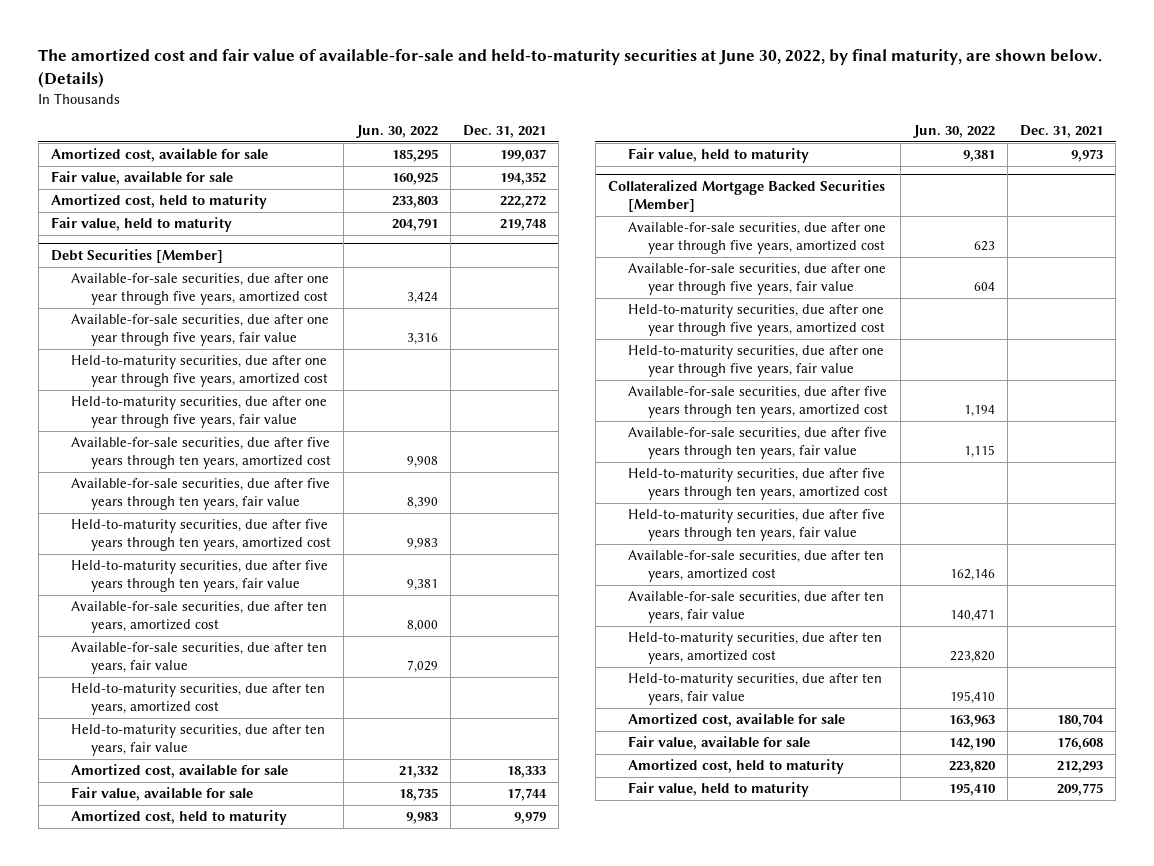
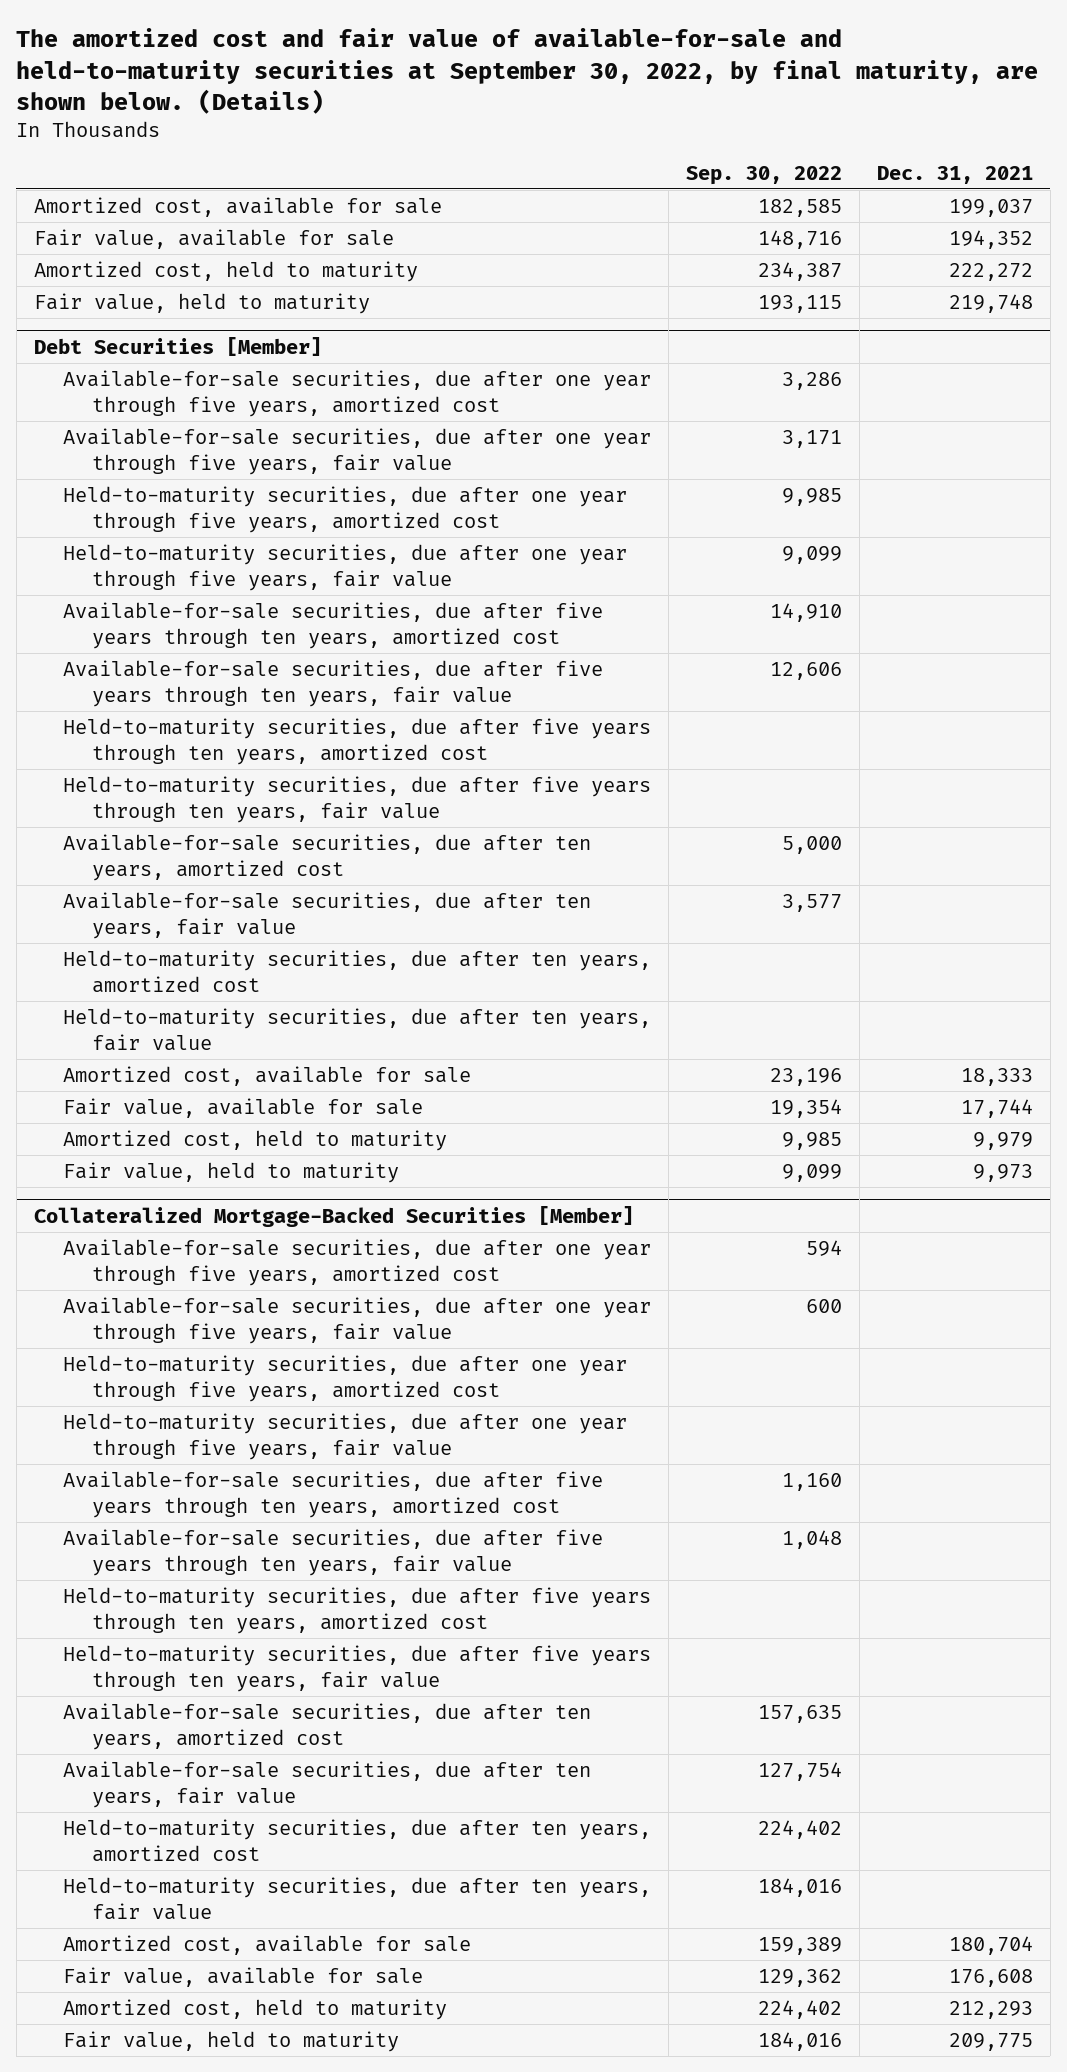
- The amortized cost and fair value of available-for-sale and held-to-maturity securities at June 30, 2022, by final maturity, are shown below. (Details)
+ The amortized cost and fair value of available-for-sale and held-to-maturity securities at September 30, 2022, by final maturity, are shown below. (Details)
- | Jun. 30, 2022 | Dec. 31, 2021
+ | Sep. 30, 2022 | Dec. 31, 2021
- Collateralized Mortgage Backed Securities [Member]
+ Collateralized Mortgage-Backed Securities [Member]

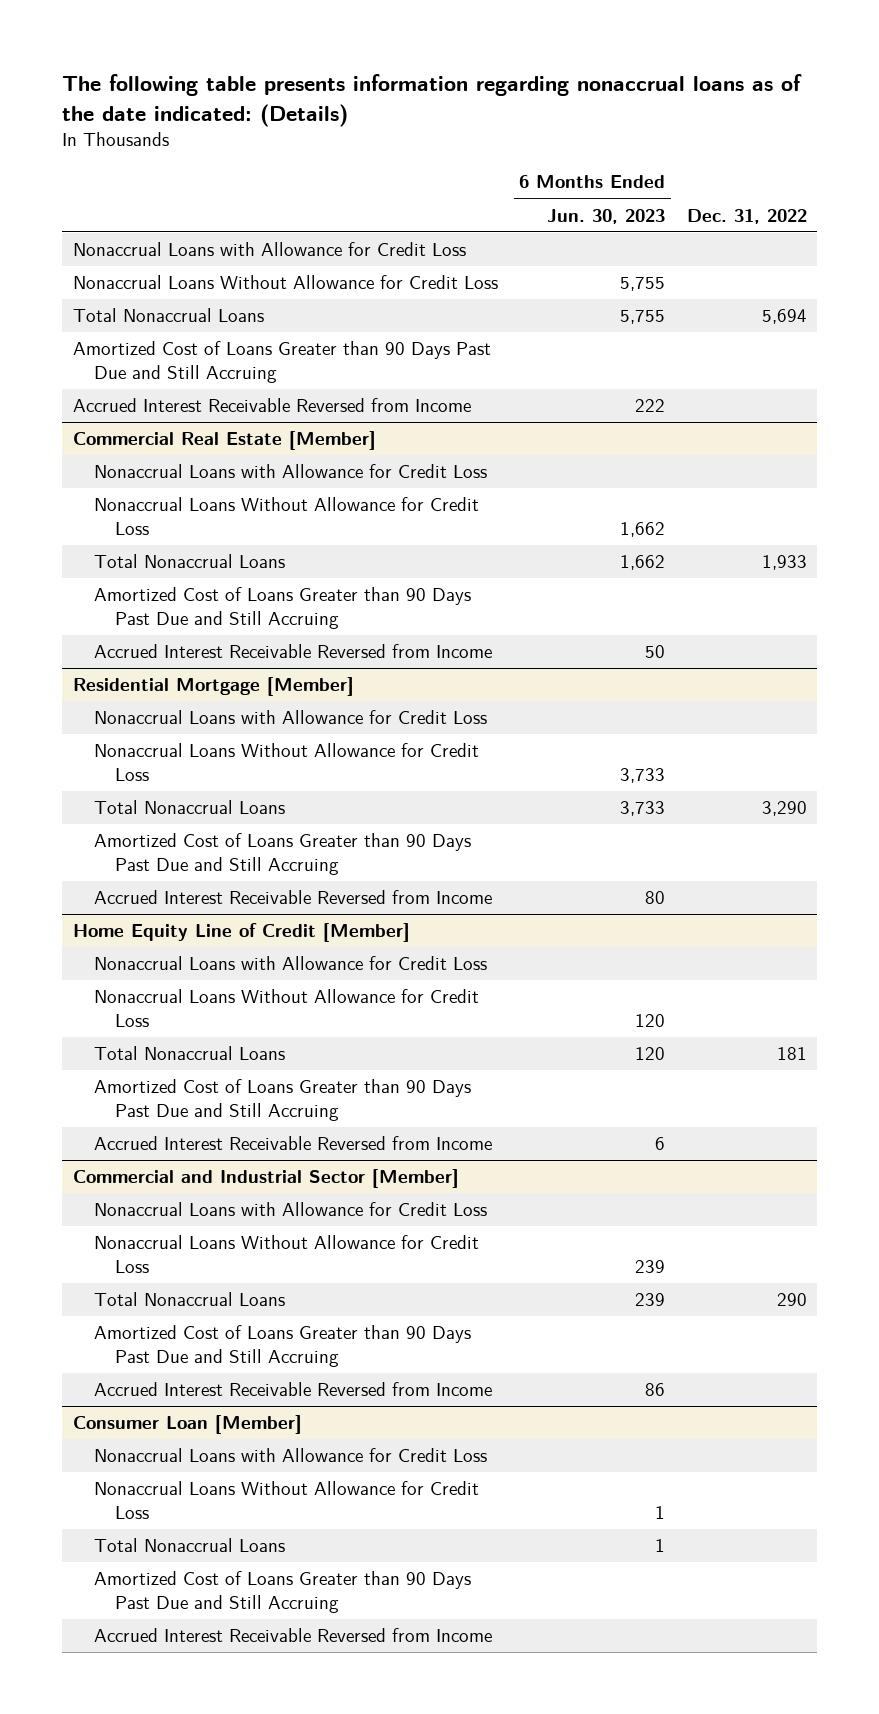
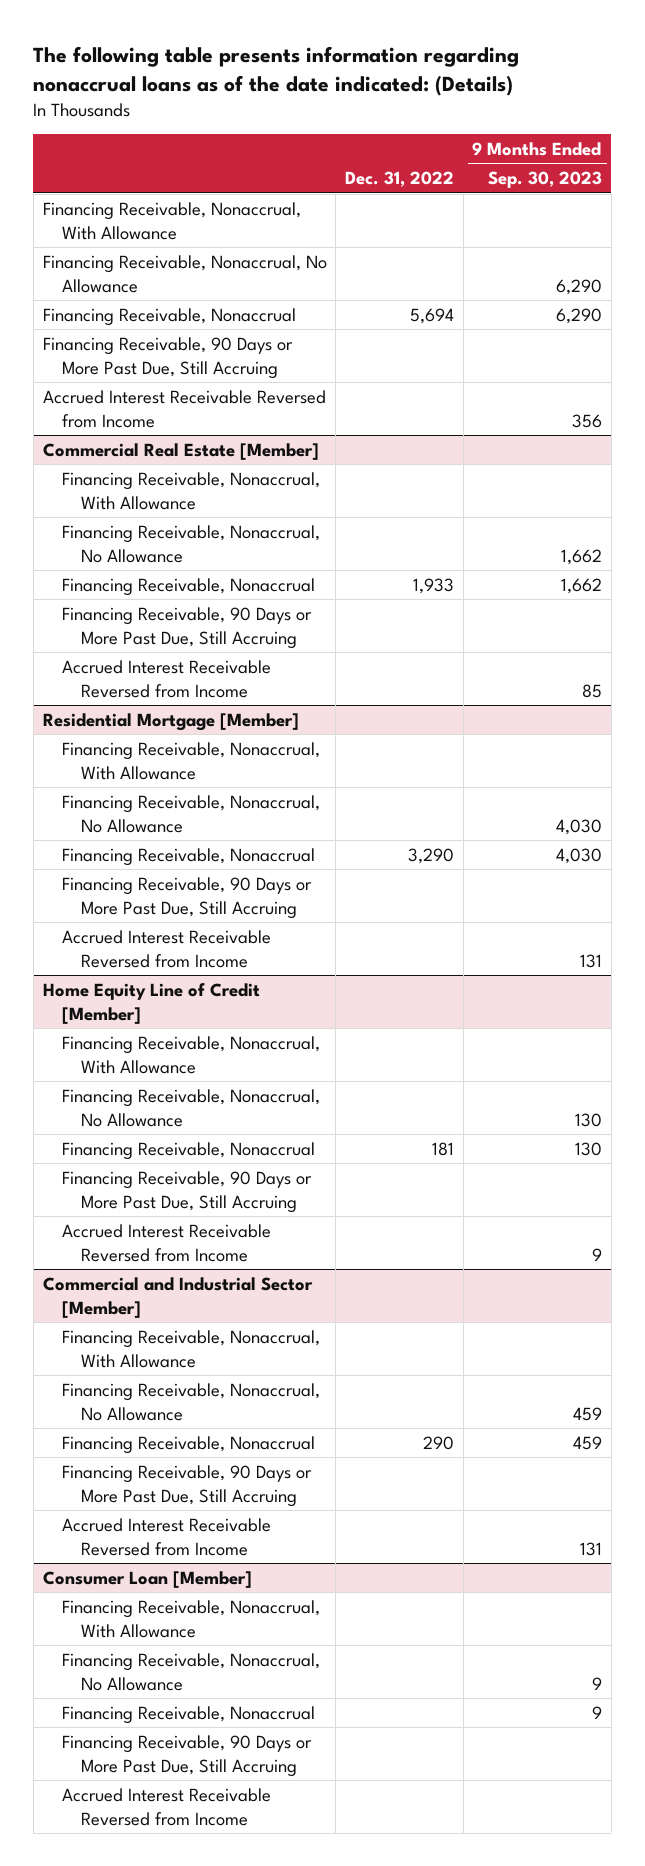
- | 6 Months Ended Jun. 30, 2023 | Dec. 31, 2022
+ | Dec. 31, 2022 | 9 Months Ended Sep. 30, 2023
- Nonaccrual Loans with Allowance for Credit Loss
- Nonaccrual Loans Without Allowance for Credit Loss | 5,755 |
- Total Nonaccrual Loans | 5,755 | 5,694
- Amortized Cost of Loans Greater than 90 Days Past Due and Still Accruing
+ Financing Receivable, Nonaccrual, With Allowance
+ Financing Receivable, Nonaccrual, No Allowance | | 6,290
+ Financing Receivable, Nonaccrual | 5,694 | 6,290
+ Financing Receivable, 90 Days or More Past Due, Still Accruing
@ Commercial Real Estate [Member]
- Nonaccrual Loans with Allowance for Credit Loss
- Nonaccrual Loans Without Allowance for Credit Loss | 1,662 |
- Total Nonaccrual Loans | 1,662 | 1,933
- Amortized Cost of Loans Greater than 90 Days Past Due and Still Accruing
+ Financing Receivable, Nonaccrual, With Allowance
+ Financing Receivable, Nonaccrual, No Allowance | | 1,662
+ Financing Receivable, Nonaccrual | 1,933 | 1,662
+ Financing Receivable, 90 Days or More Past Due, Still Accruing
@ Residential Mortgage [Member]
- Nonaccrual Loans with Allowance for Credit Loss
- Nonaccrual Loans Without Allowance for Credit Loss | 3,733 |
- Total Nonaccrual Loans | 3,733 | 3,290
- Amortized Cost of Loans Greater than 90 Days Past Due and Still Accruing
+ Financing Receivable, Nonaccrual, With Allowance
+ Financing Receivable, Nonaccrual, No Allowance | | 4,030
+ Financing Receivable, Nonaccrual | 3,290 | 4,030
+ Financing Receivable, 90 Days or More Past Due, Still Accruing
@ Home Equity Line of Credit [Member]
- Nonaccrual Loans with Allowance for Credit Loss
- Nonaccrual Loans Without Allowance for Credit Loss | 120 |
- Total Nonaccrual Loans | 120 | 181
- Amortized Cost of Loans Greater than 90 Days Past Due and Still Accruing
+ Financing Receivable, Nonaccrual, With Allowance
+ Financing Receivable, Nonaccrual, No Allowance | | 130
+ Financing Receivable, Nonaccrual | 181 | 130
+ Financing Receivable, 90 Days or More Past Due, Still Accruing
@ Commercial and Industrial Sector [Member]
- Nonaccrual Loans with Allowance for Credit Loss
- Nonaccrual Loans Without Allowance for Credit Loss | 239 |
- Total Nonaccrual Loans | 239 | 290
- Amortized Cost of Loans Greater than 90 Days Past Due and Still Accruing
+ Financing Receivable, Nonaccrual, With Allowance
+ Financing Receivable, Nonaccrual, No Allowance | | 459
+ Financing Receivable, Nonaccrual | 290 | 459
+ Financing Receivable, 90 Days or More Past Due, Still Accruing
@ Consumer Loan [Member]
- Nonaccrual Loans with Allowance for Credit Loss
- Nonaccrual Loans Without Allowance for Credit Loss | 1 |
- Total Nonaccrual Loans | 1 |
- Amortized Cost of Loans Greater than 90 Days Past Due and Still Accruing
+ Financing Receivable, Nonaccrual, With Allowance
+ Financing Receivable, Nonaccrual, No Allowance | | 9
+ Financing Receivable, Nonaccrual | | 9
+ Financing Receivable, 90 Days or More Past Due, Still Accruing

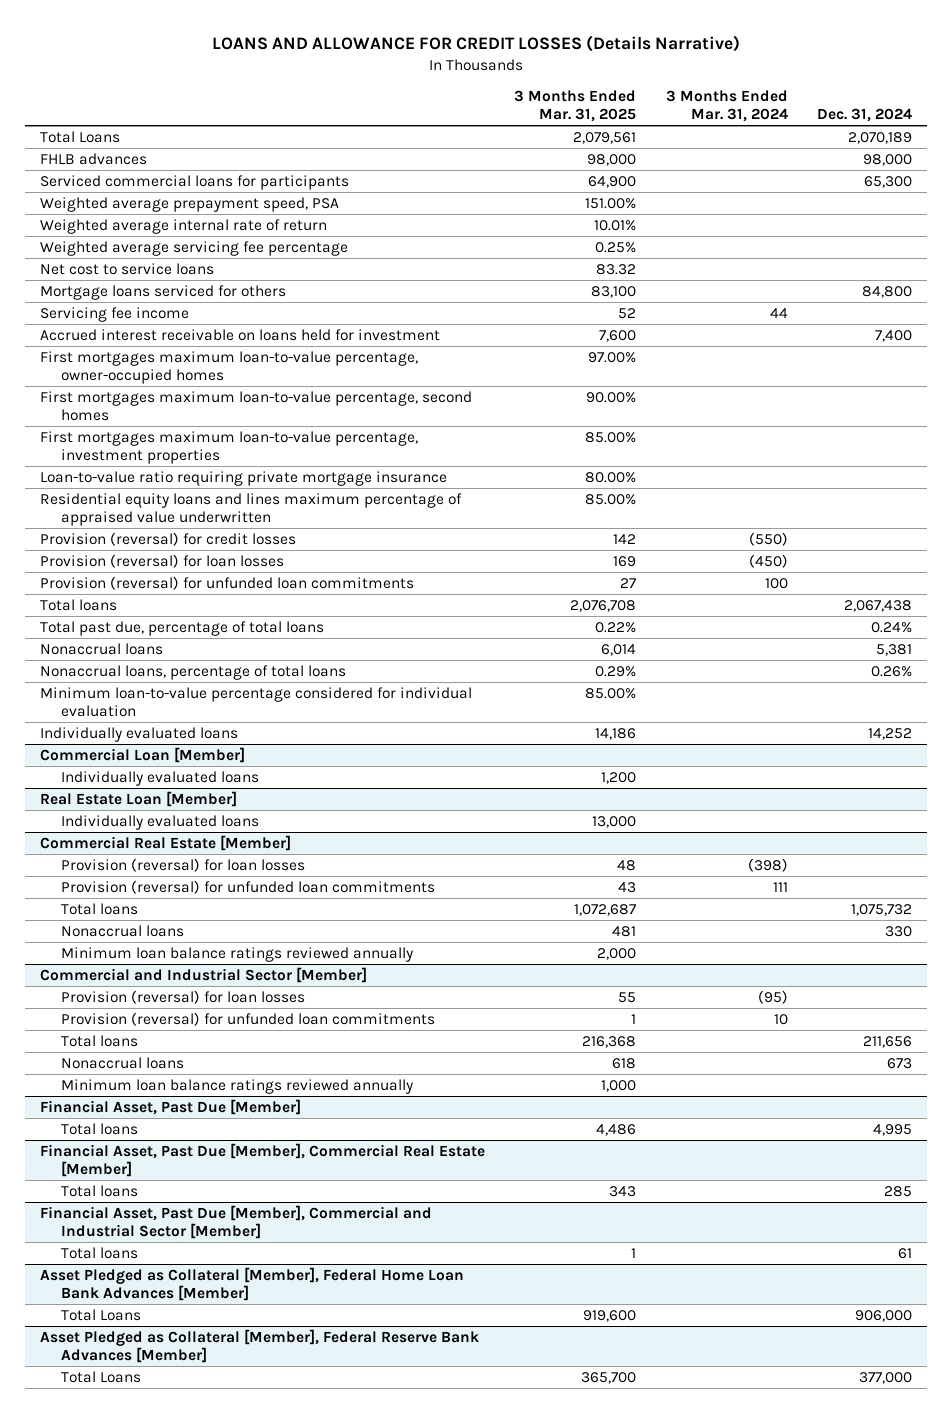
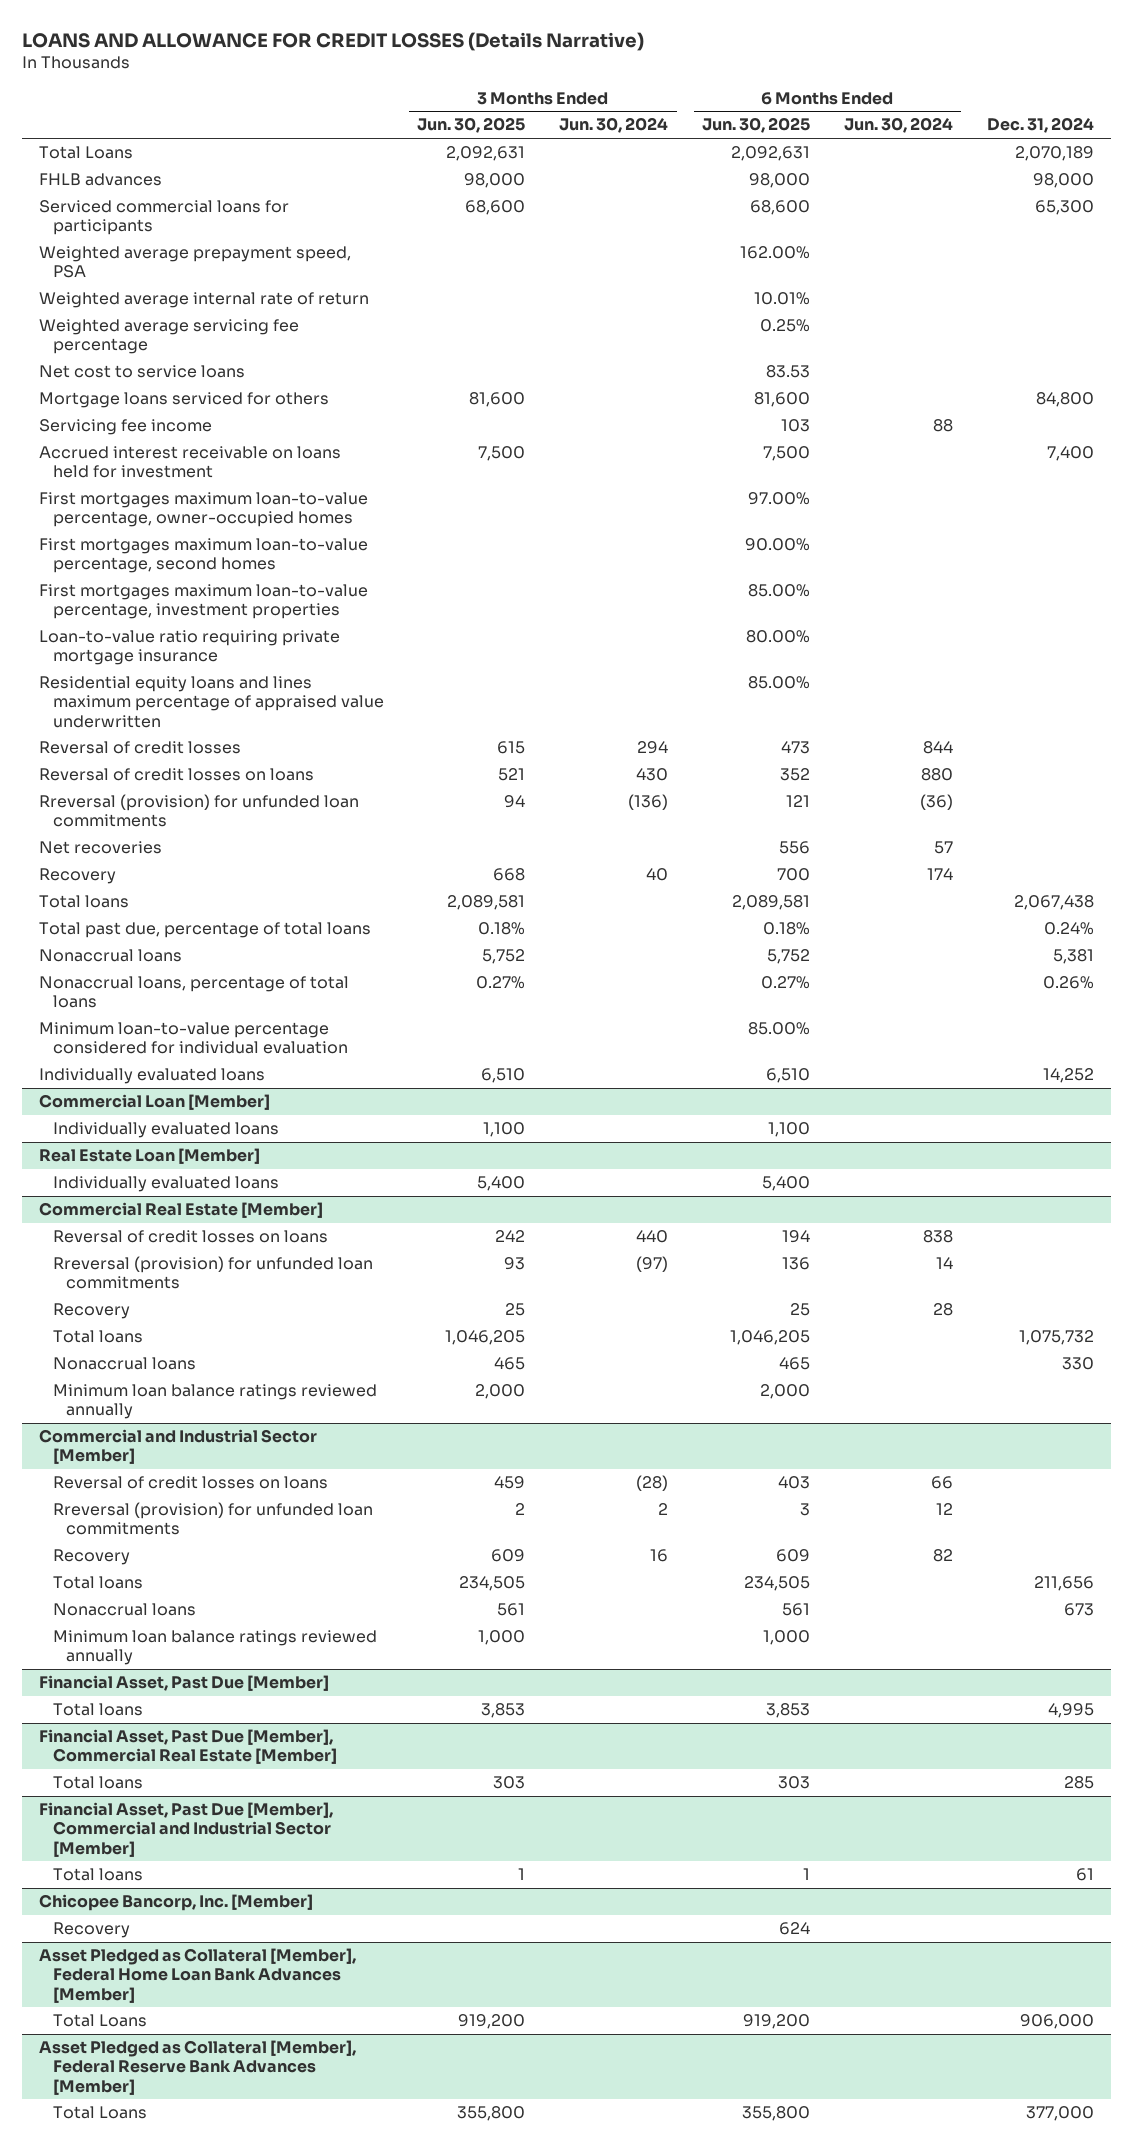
- | 3 Months Ended Mar. 31, 2025 | 3 Months Ended Mar. 31, 2024 | Dec. 31, 2024
+ | 3 Months Ended Jun. 30, 2025 | 3 Months Ended Jun. 30, 2024 | 6 Months Ended Jun. 30, 2025 | 6 Months Ended Jun. 30, 2024 | Dec. 31, 2024
- Provision (reversal) for credit losses | 142 | (550) |
- Provision (reversal) for loan losses | 169 | (450) |
- Provision (reversal) for unfunded loan commitments | 27 | 100 |
+ Reversal of credit losses | 615 | 294 | 473 | 844 |
+ Reversal of credit losses on loans | 521 | 430 | 352 | 880 |
+ Rreversal (provision) for unfunded loan commitments | 94 | (136) | 121 | (36) |
+ Net recoveries | | | 556 | 57 |
+ Recovery | 668 | 40 | 700 | 174 |
@ Commercial Real Estate [Member]
- Provision (reversal) for loan losses | 48 | (398) |
- Provision (reversal) for unfunded loan commitments | 43 | 111 |
+ Reversal of credit losses on loans | 242 | 440 | 194 | 838 |
+ Rreversal (provision) for unfunded loan commitments | 93 | (97) | 136 | 14 |
+ Recovery | 25 | | 25 | 28 |
@ Commercial and Industrial Sector [Member]
- Provision (reversal) for loan losses | 55 | (95) |
- Provision (reversal) for unfunded loan commitments | 1 | 10 |
+ Reversal of credit losses on loans | 459 | (28) | 403 | 66 |
+ Rreversal (provision) for unfunded loan commitments | 2 | 2 | 3 | 12 |
+ Recovery | 609 | 16 | 609 | 82 |
+ Chicopee Bancorp, Inc. [Member]
+ Recovery | | | 624 | |

